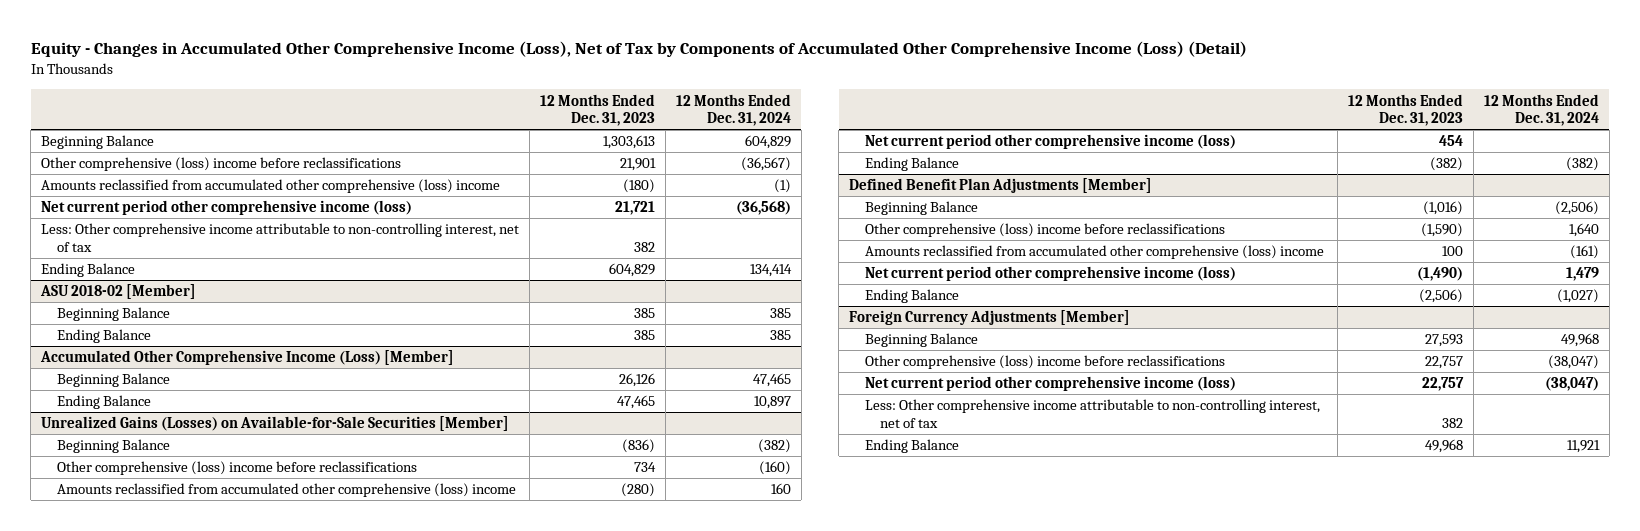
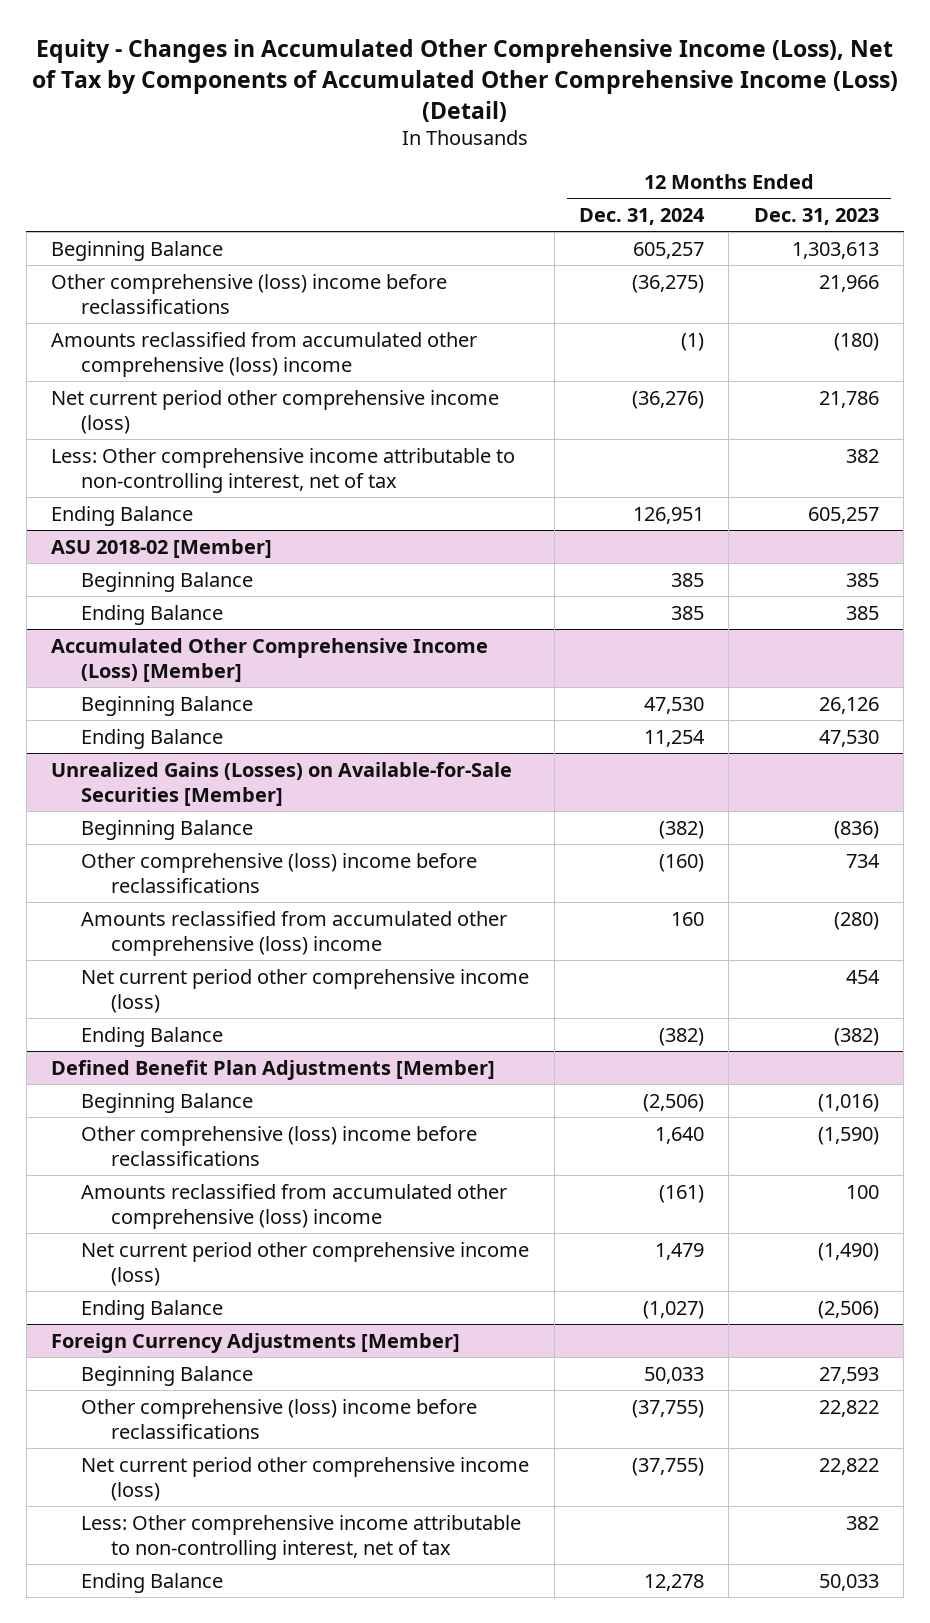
- | 12 Months Ended Dec. 31, 2023 | 12 Months Ended Dec. 31, 2024
+ | 12 Months Ended Dec. 31, 2024 | 12 Months Ended Dec. 31, 2023
- Beginning Balance | 1,303,613 | 604,829
- Other comprehensive (loss) income before reclassifications | 21,901 | (36,567)
+ Beginning Balance | 605,257 | 1,303,613
+ Other comprehensive (loss) income before reclassifications | (36,275) | 21,966
- Net current period other comprehensive income (loss) | 21,721 | (36,568)
+ Net current period other comprehensive income (loss) | (36,276) | 21,786
- Ending Balance | 604,829 | 134,414
+ Ending Balance | 126,951 | 605,257
@ Accumulated Other Comprehensive Income (Loss) [Member]
- Beginning Balance | 26,126 | 47,465
- Ending Balance | 47,465 | 10,897
+ Beginning Balance | 47,530 | 26,126
+ Ending Balance | 11,254 | 47,530
@ Foreign Currency Adjustments [Member]
- Beginning Balance | 27,593 | 49,968
- Other comprehensive (loss) income before reclassifications | 22,757 | (38,047)
- Net current period other comprehensive income (loss) | 22,757 | (38,047)
+ Beginning Balance | 50,033 | 27,593
+ Other comprehensive (loss) income before reclassifications | (37,755) | 22,822
+ Net current period other comprehensive income (loss) | (37,755) | 22,822
- Ending Balance | 49,968 | 11,921
+ Ending Balance | 12,278 | 50,033

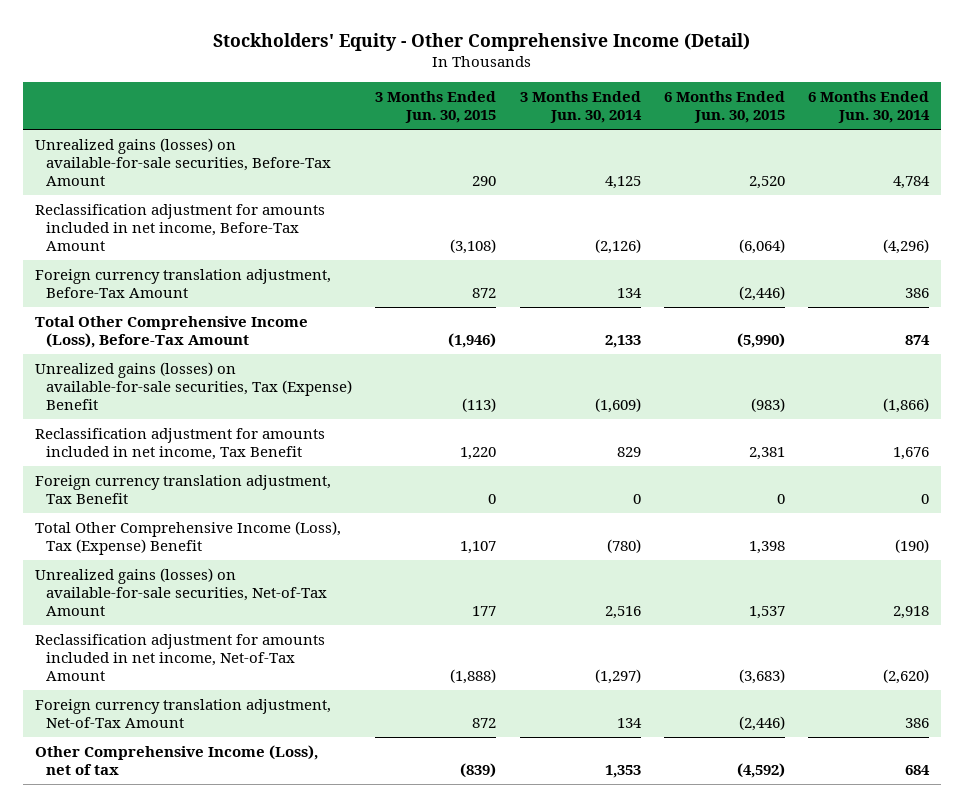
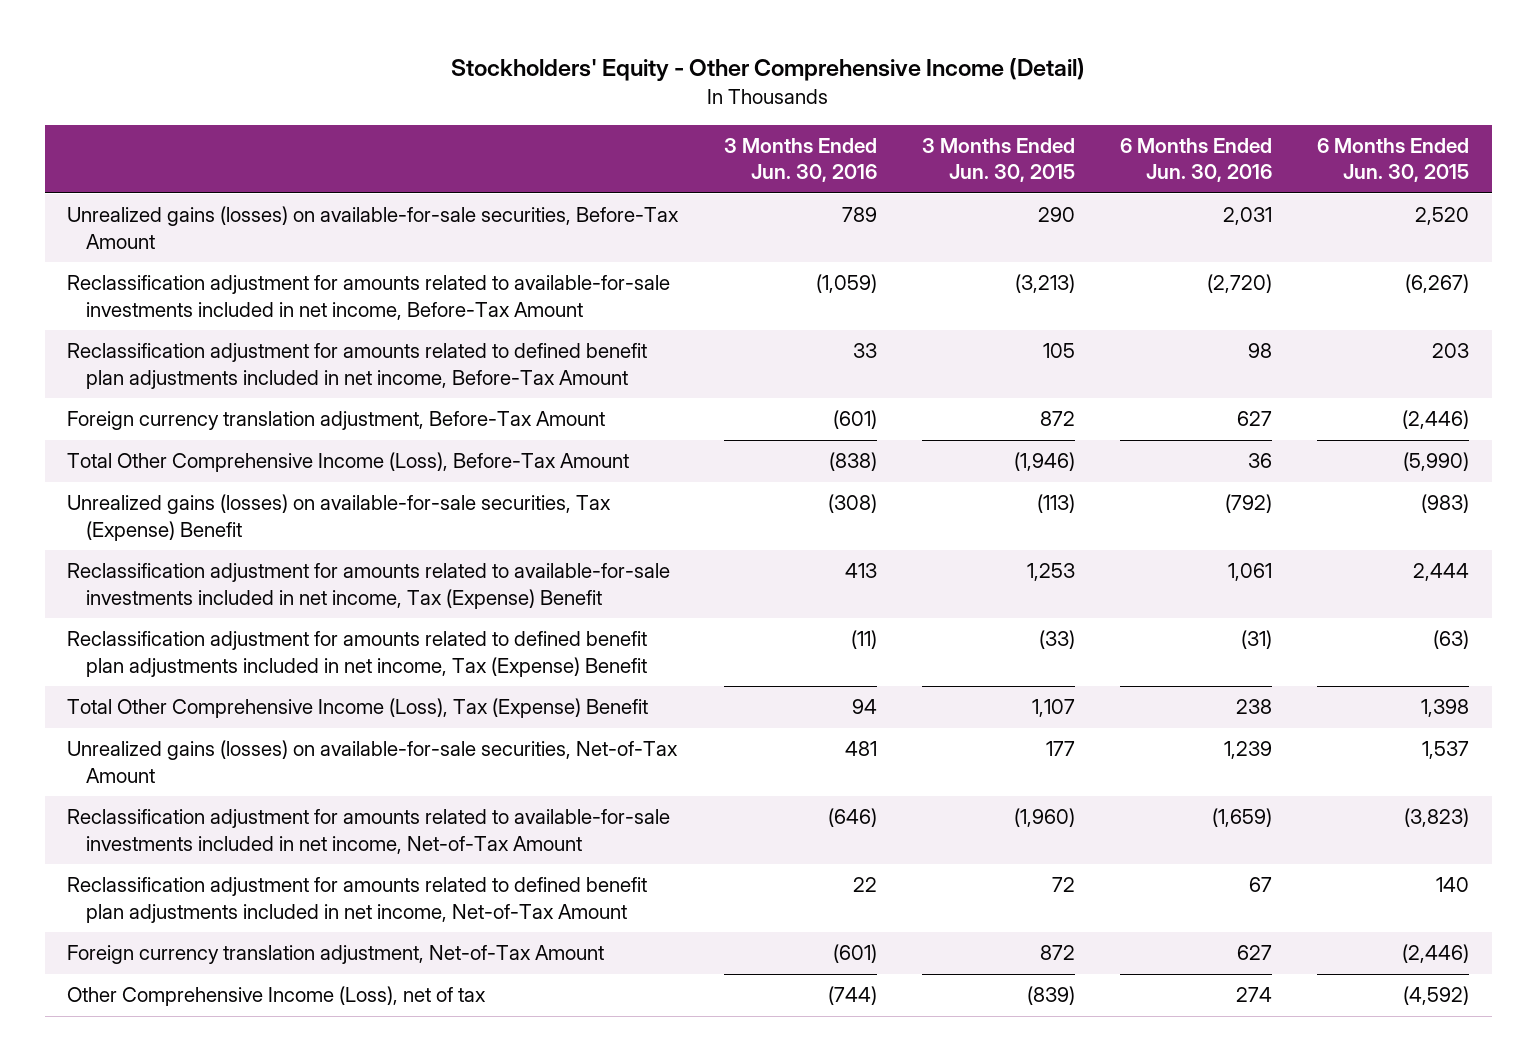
- | 3 Months Ended Jun. 30, 2015 | 3 Months Ended Jun. 30, 2014 | 6 Months Ended Jun. 30, 2015 | 6 Months Ended Jun. 30, 2014
+ | 3 Months Ended Jun. 30, 2016 | 3 Months Ended Jun. 30, 2015 | 6 Months Ended Jun. 30, 2016 | 6 Months Ended Jun. 30, 2015
- Reclassification adjustment for amounts included in net income, Before-Tax Amount | (3,108) | (2,126) | (6,064) | (4,296)
+ Reclassification adjustment for amounts related to available-for-sale investments included in net income, Before-Tax Amount | (1,059) | (3,213) | (2,720) | (6,267)
+ Reclassification adjustment for amounts related to defined benefit plan adjustments included in net income, Before-Tax Amount | 33 | 105 | 98 | 203
- Reclassification adjustment for amounts included in net income, Tax Benefit | 1,220 | 829 | 2,381 | 1,676
- Foreign currency translation adjustment, Tax Benefit | 0 | 0 | 0 | 0
+ Reclassification adjustment for amounts related to available-for-sale investments included in net income, Tax (Expense) Benefit | 413 | 1,253 | 1,061 | 2,444
+ Reclassification adjustment for amounts related to defined benefit plan adjustments included in net income, Tax (Expense) Benefit | (11) | (33) | (31) | (63)
- Reclassification adjustment for amounts included in net income, Net-of-Tax Amount | (1,888) | (1,297) | (3,683) | (2,620)
+ Reclassification adjustment for amounts related to available-for-sale investments included in net income, Net-of-Tax Amount | (646) | (1,960) | (1,659) | (3,823)
+ Reclassification adjustment for amounts related to defined benefit plan adjustments included in net income, Net-of-Tax Amount | 22 | 72 | 67 | 140

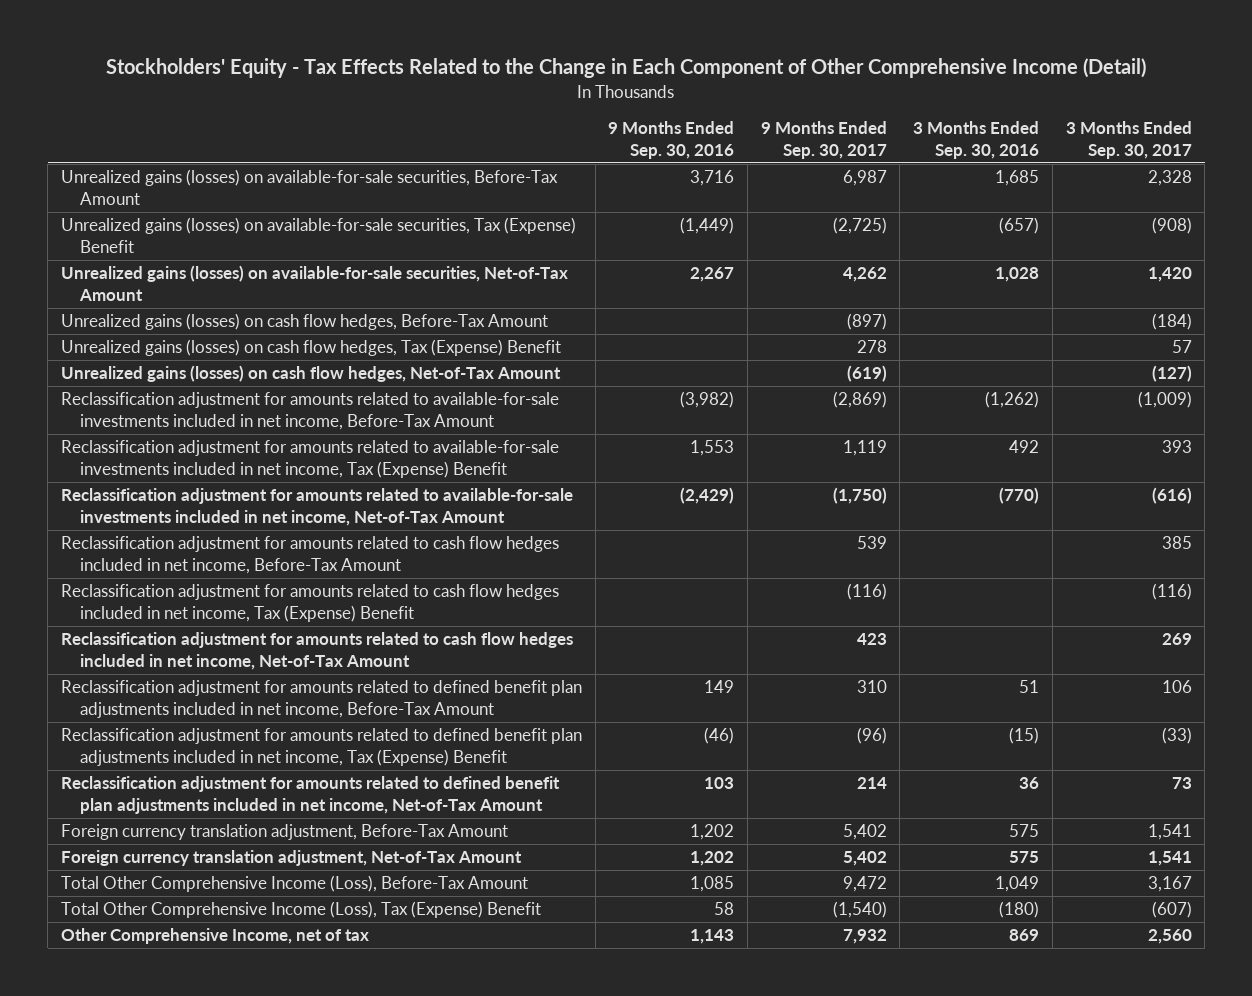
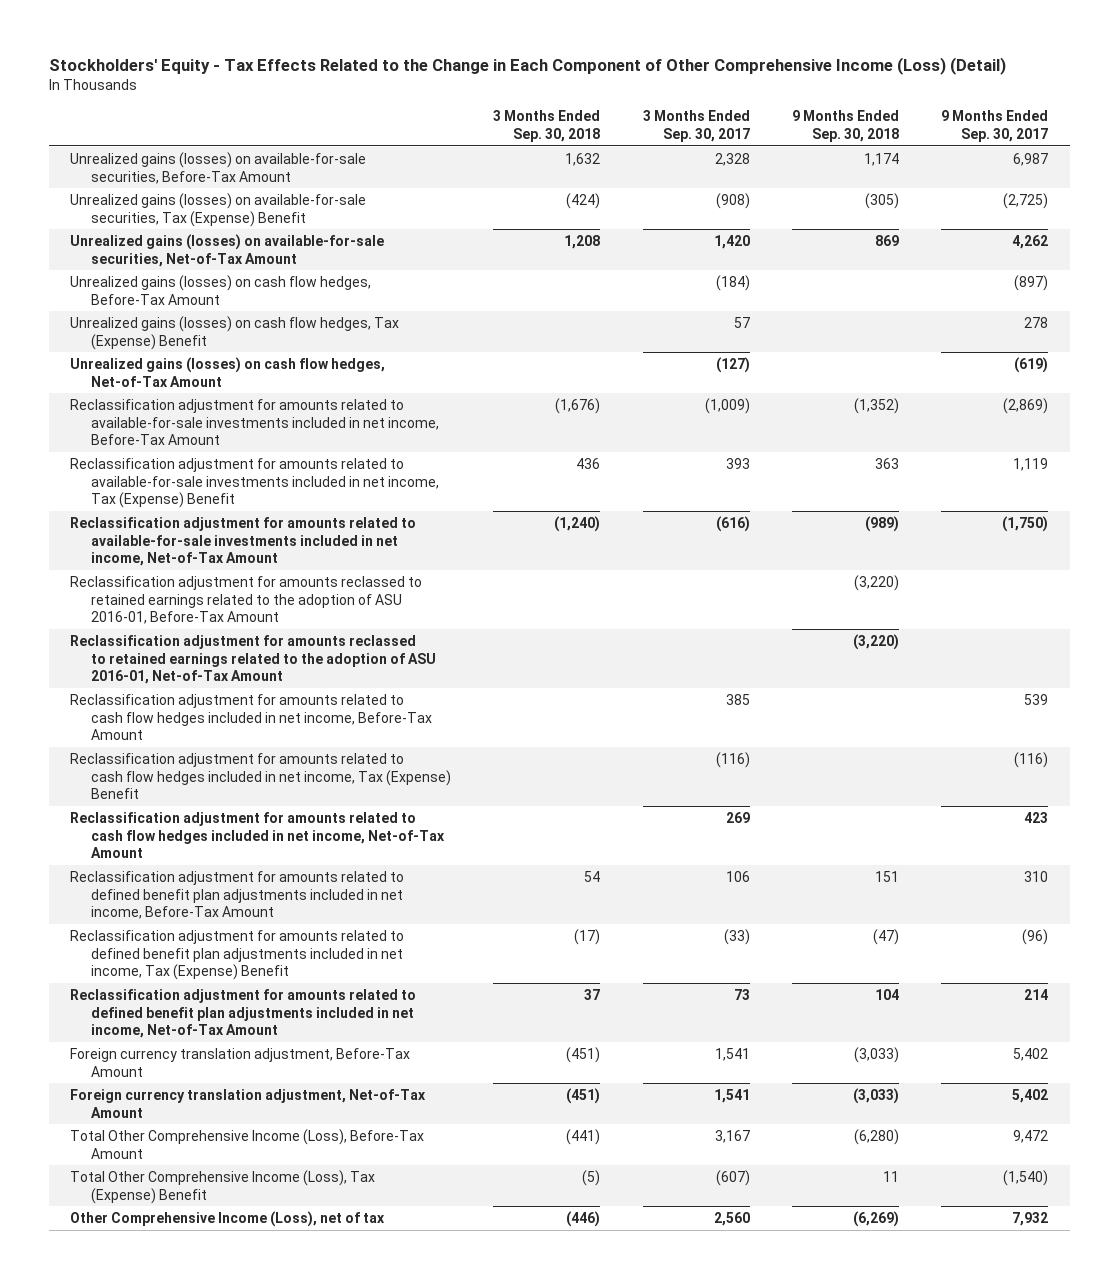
- Stockholders' Equity - Tax Effects Related to the Change in Each Component of Other Comprehensive Income (Detail)
+ Stockholders' Equity - Tax Effects Related to the Change in Each Component of Other Comprehensive Income (Loss) (Detail)
- | 9 Months Ended Sep. 30, 2016 | 9 Months Ended Sep. 30, 2017 | 3 Months Ended Sep. 30, 2016 | 3 Months Ended Sep. 30, 2017
+ | 3 Months Ended Sep. 30, 2018 | 3 Months Ended Sep. 30, 2017 | 9 Months Ended Sep. 30, 2018 | 9 Months Ended Sep. 30, 2017
+ Reclassification adjustment for amounts reclassed to retained earnings related to the adoption of ASU 2016-01, Before-Tax Amount | | | (3,220) |
+ Reclassification adjustment for amounts reclassed to retained earnings related to the adoption of ASU 2016-01, Net-of-Tax Amount | | | (3,220) |
- Other Comprehensive Income, net of tax | 1,143 | 7,932 | 869 | 2,560
+ Other Comprehensive Income (Loss), net of tax | (446) | 2,560 | (6,269) | 7,932

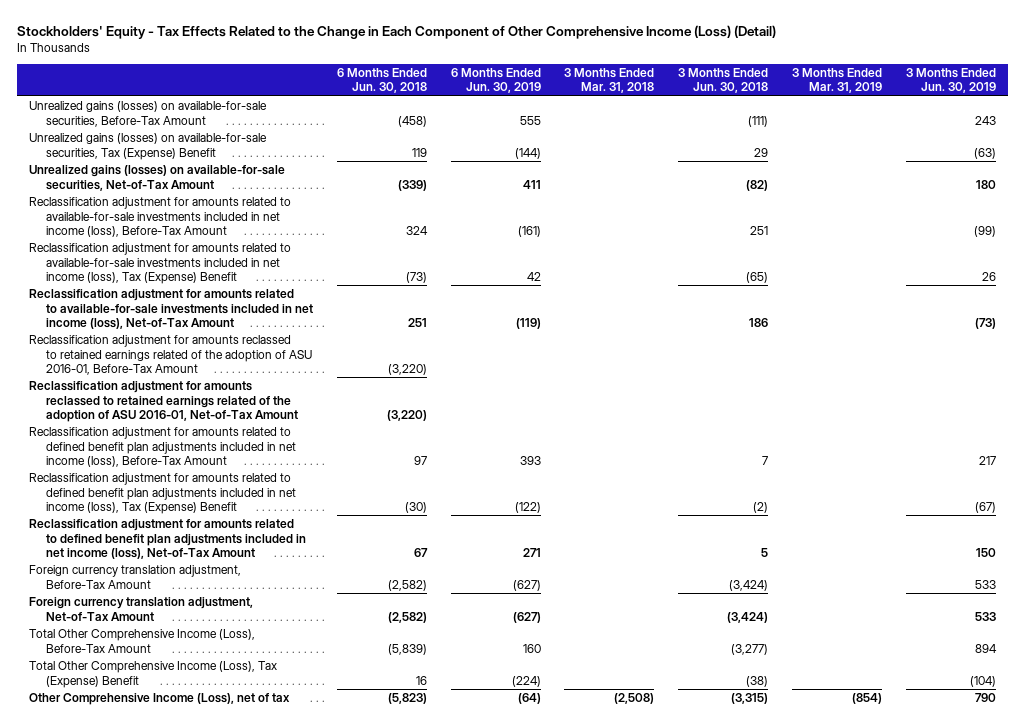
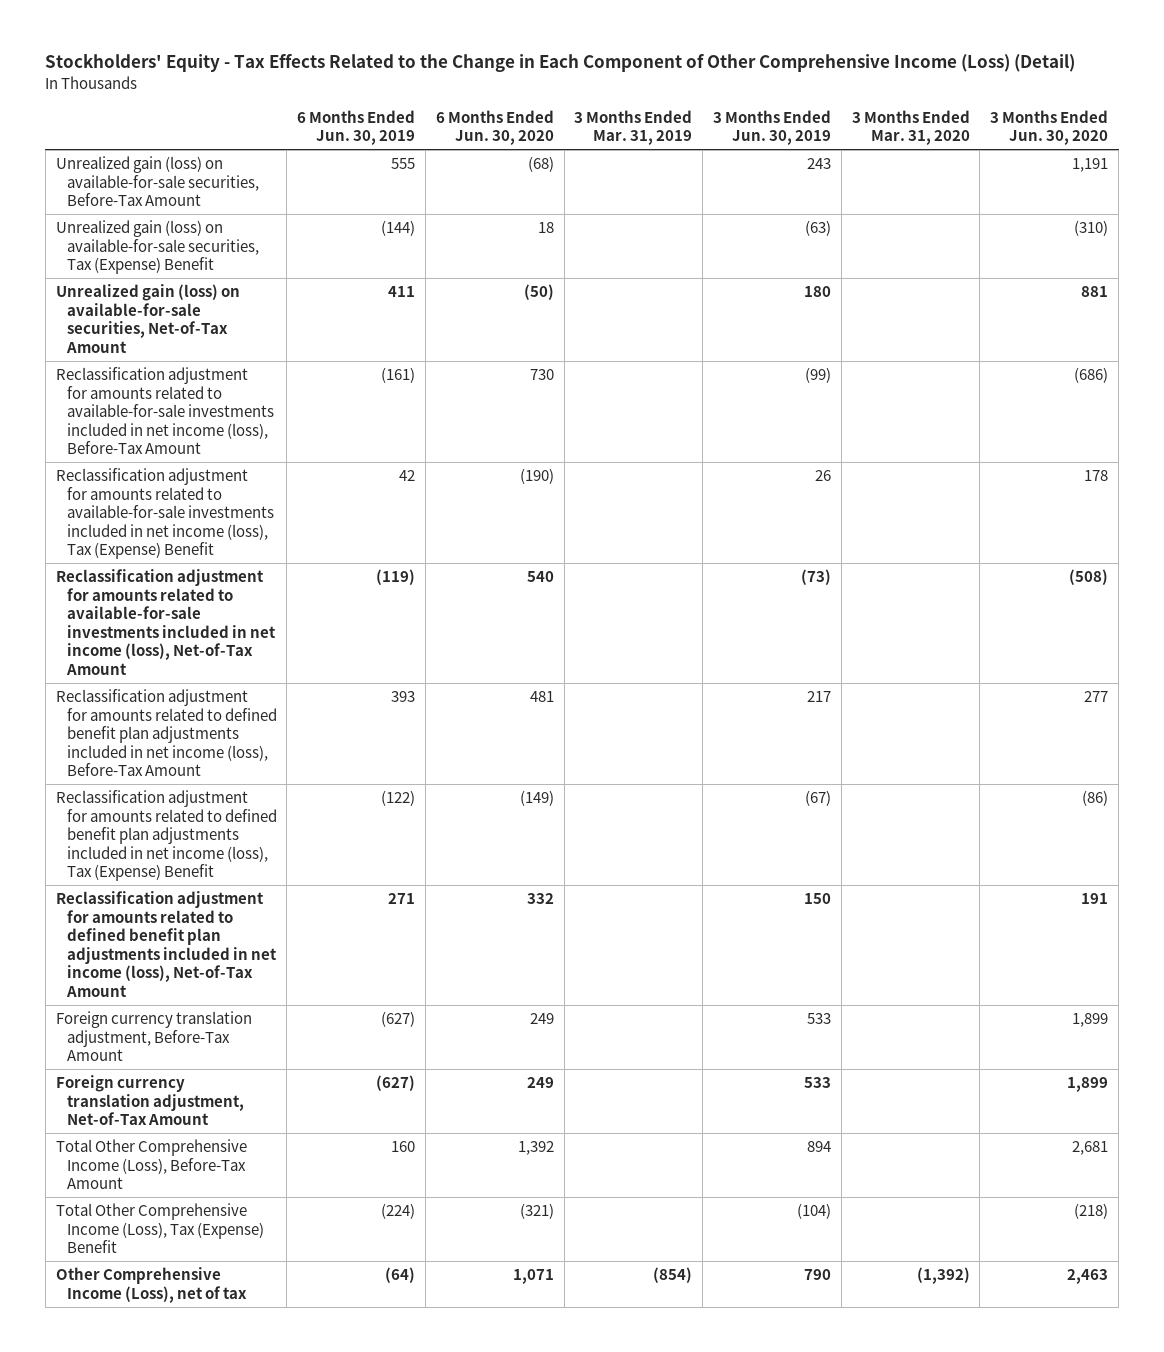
- | 6 Months Ended Jun. 30, 2018 | 6 Months Ended Jun. 30, 2019 | 3 Months Ended Mar. 31, 2018 | 3 Months Ended Jun. 30, 2018 | 3 Months Ended Mar. 31, 2019 | 3 Months Ended Jun. 30, 2019
+ | 6 Months Ended Jun. 30, 2019 | 6 Months Ended Jun. 30, 2020 | 3 Months Ended Mar. 31, 2019 | 3 Months Ended Jun. 30, 2019 | 3 Months Ended Mar. 31, 2020 | 3 Months Ended Jun. 30, 2020
- Unrealized gains (losses) on available-for-sale securities, Before-Tax Amount | (458) | 555 | | (111) | | 243
- Unrealized gains (losses) on available-for-sale securities, Tax (Expense) Benefit | 119 | (144) | | 29 | | (63)
- Unrealized gains (losses) on available-for-sale securities, Net-of-Tax Amount | (339) | 411 | | (82) | | 180
+ Unrealized gain (loss) on available-for-sale securities, Before-Tax Amount | 555 | (68) | | 243 | | 1,191
+ Unrealized gain (loss) on available-for-sale securities, Tax (Expense) Benefit | (144) | 18 | | (63) | | (310)
+ Unrealized gain (loss) on available-for-sale securities, Net-of-Tax Amount | 411 | (50) | | 180 | | 881
- Reclassification adjustment for amounts reclassed to retained earnings related of the adoption of ASU 2016-01, Before-Tax Amount | (3,220) | | | | |
- Reclassification adjustment for amounts reclassed to retained earnings related of the adoption of ASU 2016-01, Net-of-Tax Amount | (3,220) | | | | |

